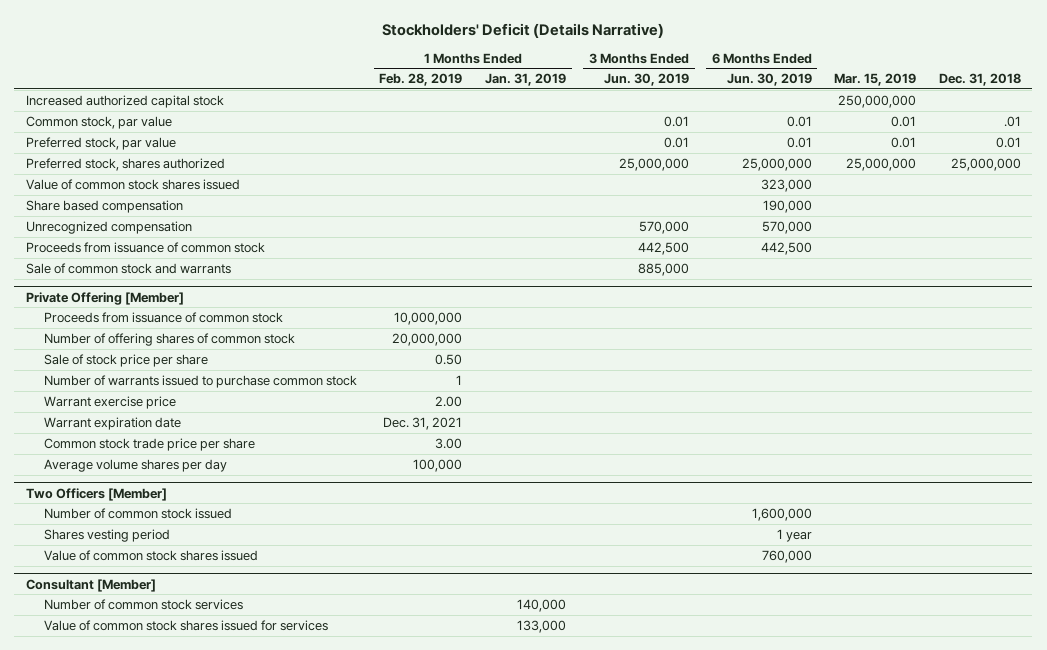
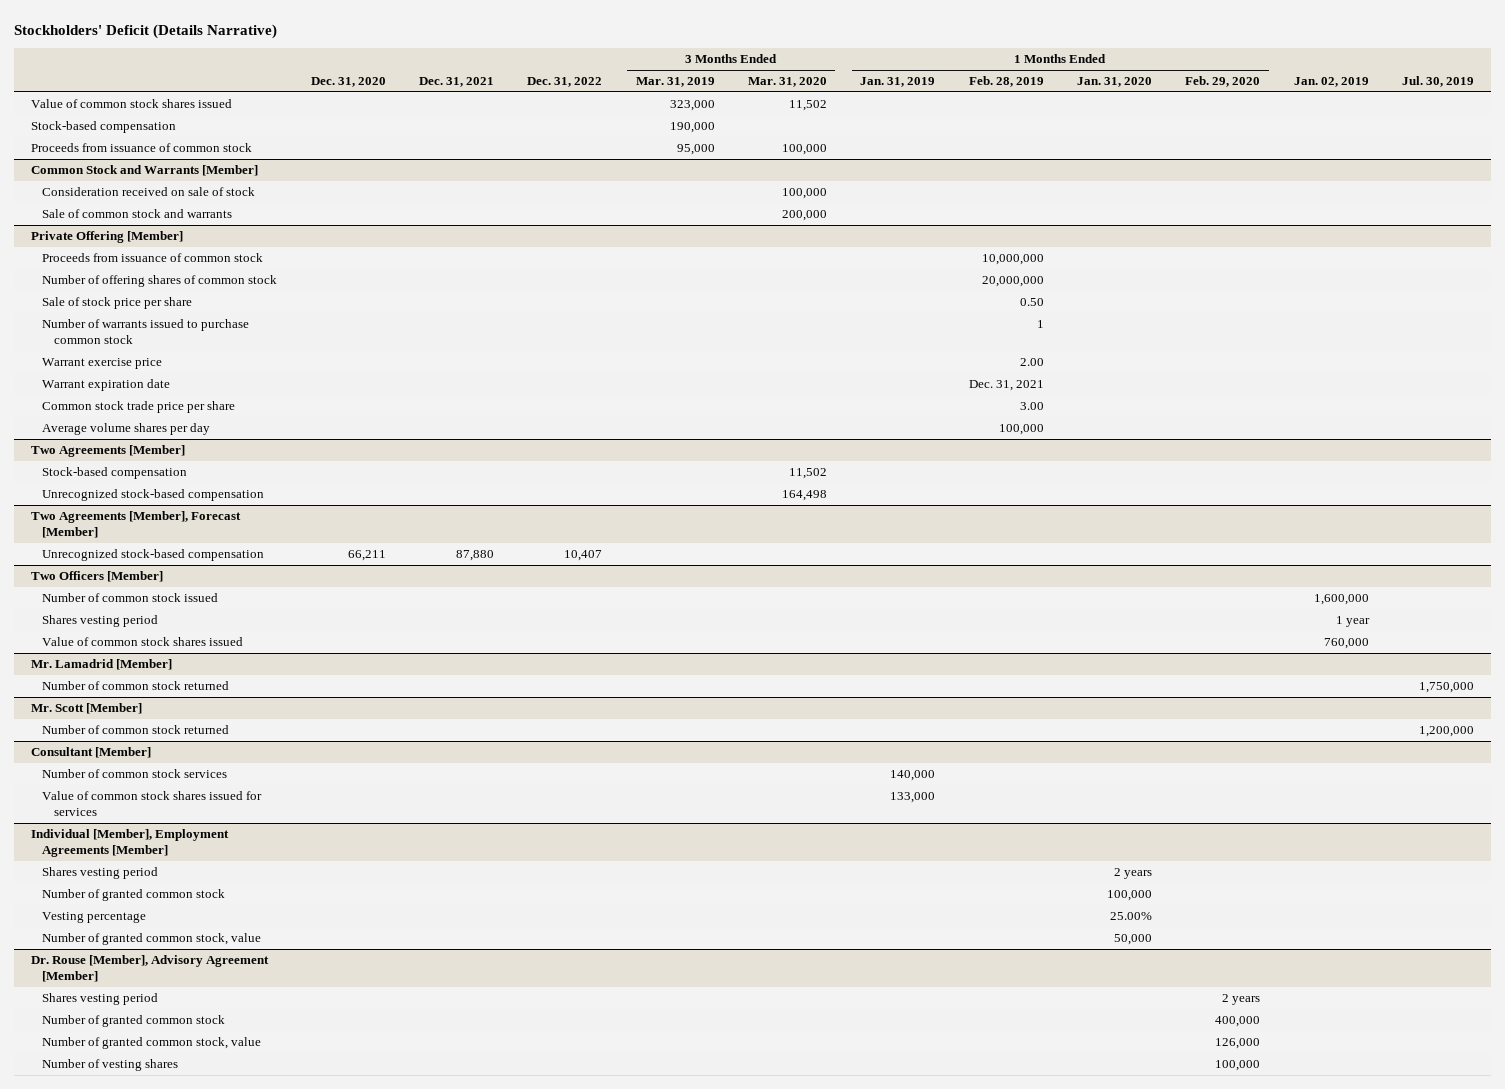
- | 1 Months Ended Feb. 28, 2019 | 1 Months Ended Jan. 31, 2019 | 3 Months Ended Jun. 30, 2019 | 6 Months Ended Jun. 30, 2019 | Mar. 15, 2019 | Dec. 31, 2018
+ | Dec. 31, 2020 | Dec. 31, 2021 | Dec. 31, 2022 | 3 Months Ended Mar. 31, 2019 | 3 Months Ended Mar. 31, 2020 | 1 Months Ended Jan. 31, 2019 | 1 Months Ended Feb. 28, 2019 | 1 Months Ended Jan. 31, 2020 | 1 Months Ended Feb. 29, 2020 | Jan. 02, 2019 | Jul. 30, 2019
- Increased authorized capital stock | | | | | 250,000,000 |
- Common stock, par value | | | 0.01 | 0.01 | 0.01 | .01
- Preferred stock, par value | | | 0.01 | 0.01 | 0.01 | 0.01
- Preferred stock, shares authorized | | | 25,000,000 | 25,000,000 | 25,000,000 | 25,000,000
- Share based compensation | | | | 190,000 | |
- Unrecognized compensation | | | 570,000 | 570,000 | |
+ Stock-based compensation | | | | 190,000 | | | | | | |
- Sale of common stock and warrants | | | 885,000 | | |
+ Common Stock and Warrants [Member]
+ Consideration received on sale of stock | | | | | 100,000 | | | | | |
+ Sale of common stock and warrants | | | | | 200,000 | | | | | |
+ Two Agreements [Member]
+ Stock-based compensation | | | | | 11,502 | | | | | |
+ Unrecognized stock-based compensation | | | | | 164,498 | | | | | |
+ Two Agreements [Member], Forecast [Member]
+ Unrecognized stock-based compensation | 66,211 | 87,880 | 10,407 | | | | | | | |
+ Mr. Lamadrid [Member]
+ Number of common stock returned | | | | | | | | | | | 1,750,000
+ Mr. Scott [Member]
+ Number of common stock returned | | | | | | | | | | | 1,200,000
+ Individual [Member], Employment Agreements [Member]
+ Shares vesting period | | | | | | | | 2 years | | |
+ Number of granted common stock | | | | | | | | 100,000 | | |
+ Vesting percentage | | | | | | | | 25.00% | | |
+ Number of granted common stock, value | | | | | | | | 50,000 | | |
+ Dr. Rouse [Member], Advisory Agreement [Member]
+ Shares vesting period | | | | | | | | | 2 years | |
+ Number of granted common stock | | | | | | | | | 400,000 | |
+ Number of granted common stock, value | | | | | | | | | 126,000 | |
+ Number of vesting shares | | | | | | | | | 100,000 | |

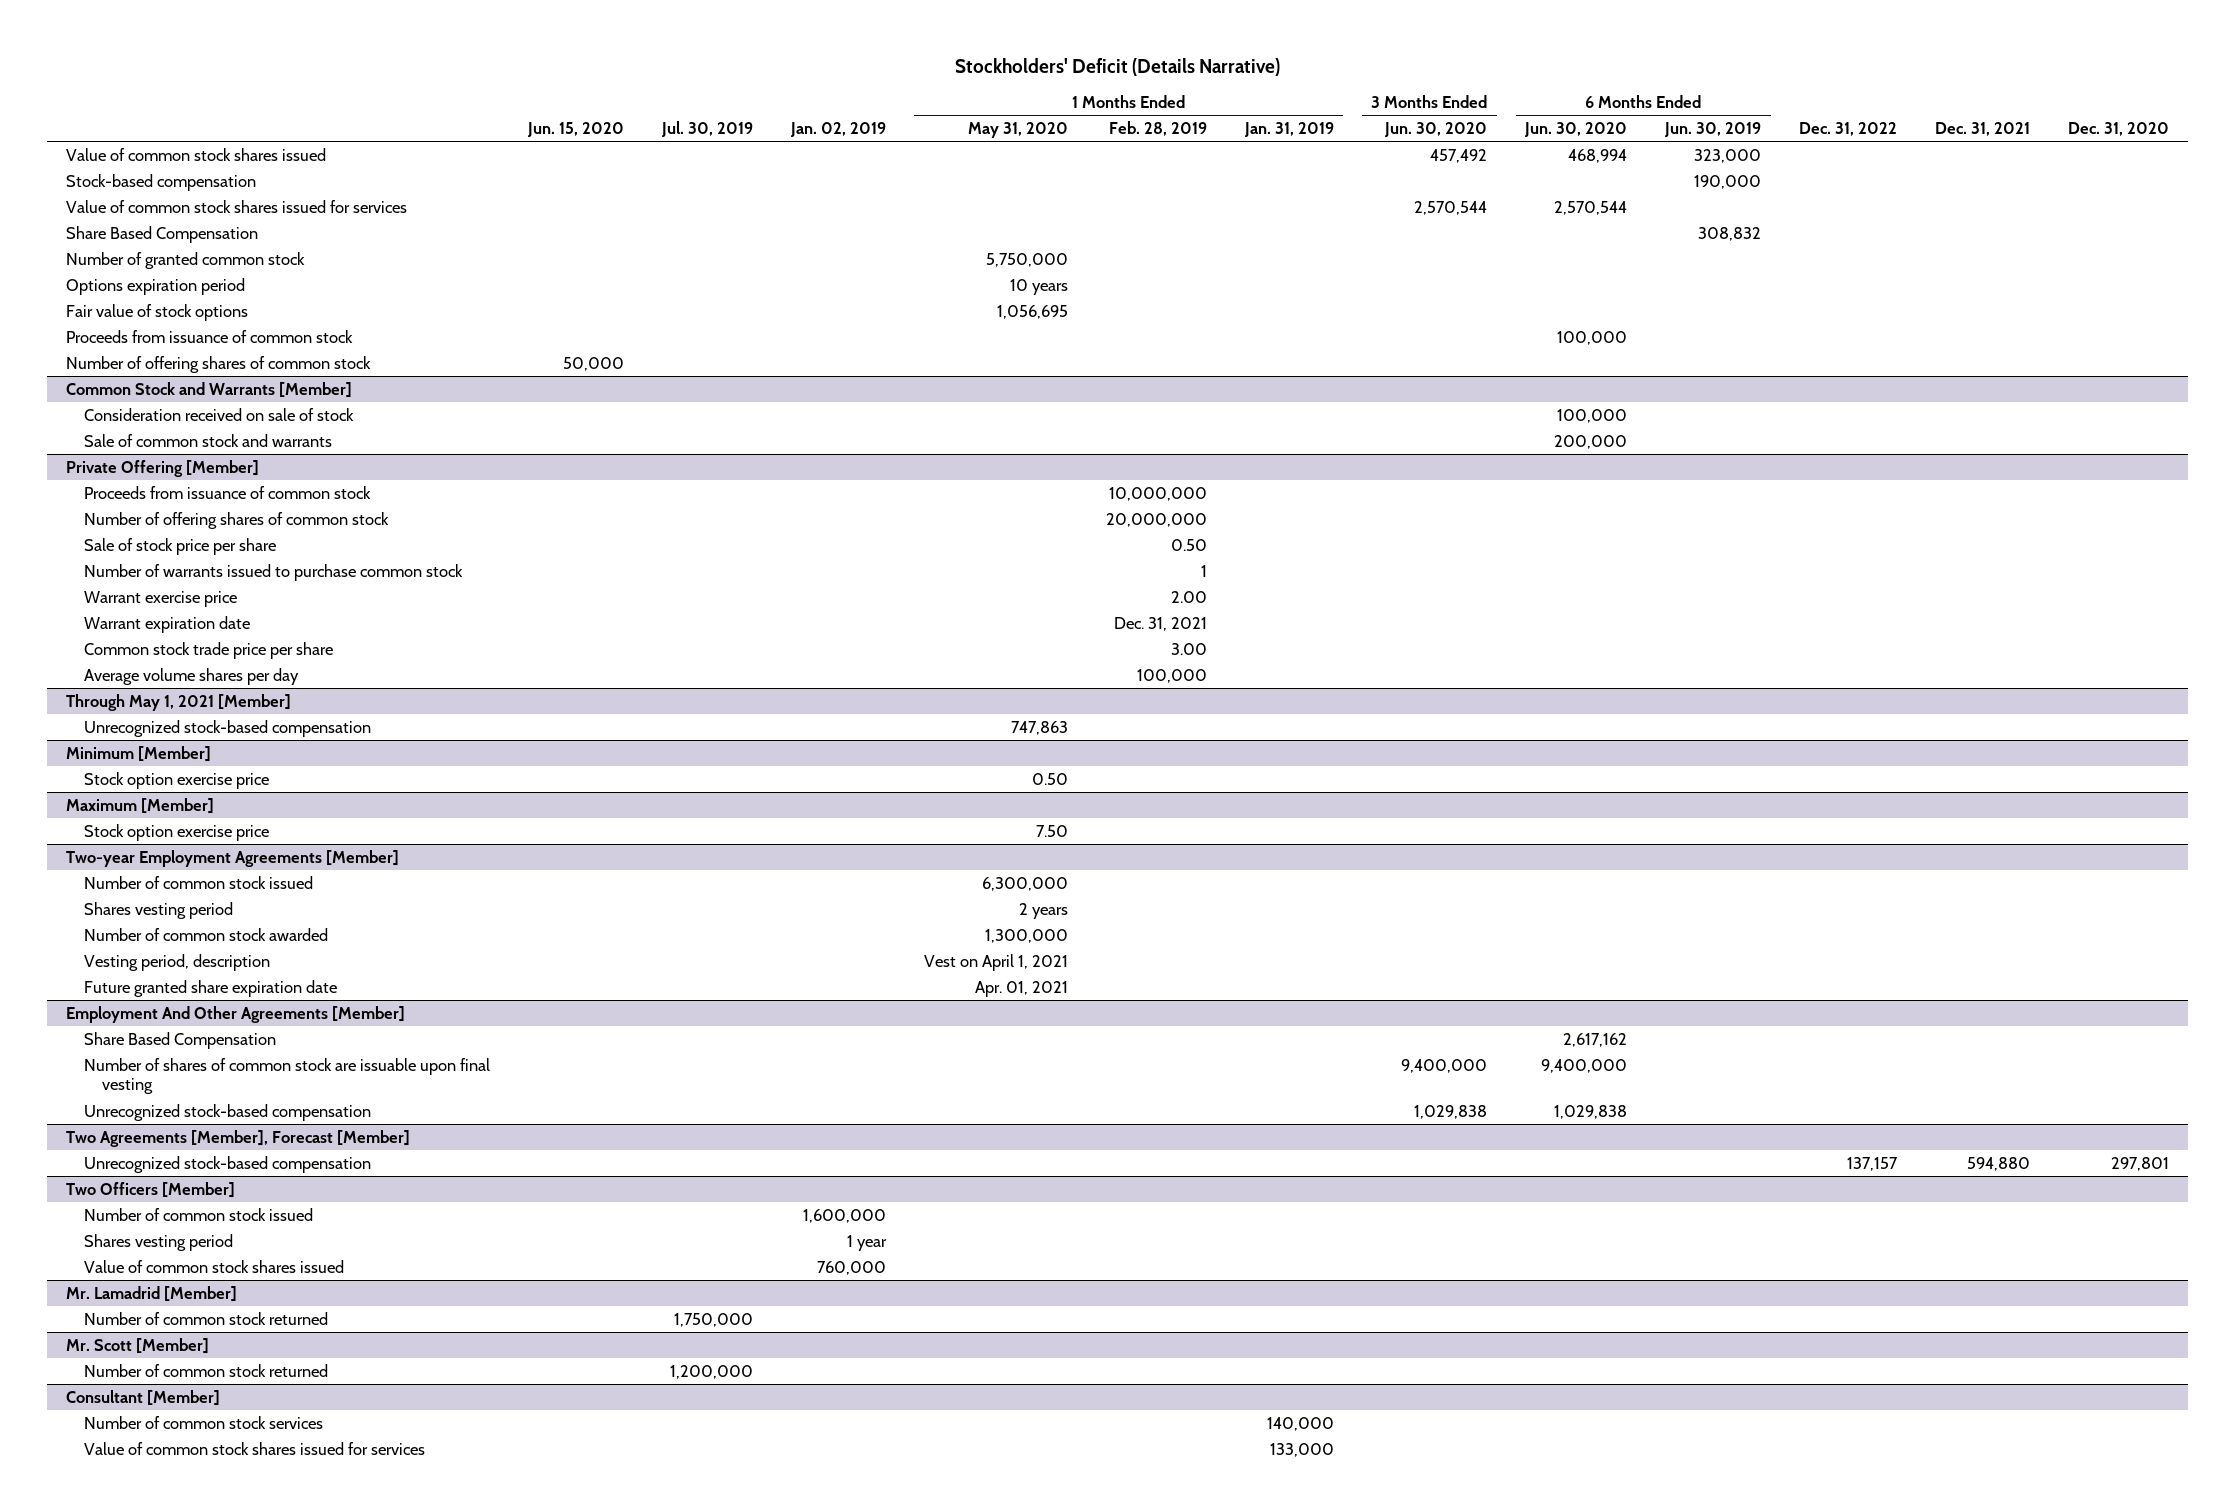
- | Dec. 31, 2020 | Dec. 31, 2021 | Dec. 31, 2022 | 3 Months Ended Mar. 31, 2019 | 3 Months Ended Mar. 31, 2020 | 1 Months Ended Jan. 31, 2019 | 1 Months Ended Feb. 28, 2019 | 1 Months Ended Jan. 31, 2020 | 1 Months Ended Feb. 29, 2020 | Jan. 02, 2019 | Jul. 30, 2019
+ | Jun. 15, 2020 | Jul. 30, 2019 | Jan. 02, 2019 | 1 Months Ended May 31, 2020 | 1 Months Ended Feb. 28, 2019 | 1 Months Ended Jan. 31, 2019 | 3 Months Ended Jun. 30, 2020 | 6 Months Ended Jun. 30, 2020 | 6 Months Ended Jun. 30, 2019 | Dec. 31, 2022 | Dec. 31, 2021 | Dec. 31, 2020
+ Value of common stock shares issued for services | | | | | | | 2,570,544 | 2,570,544 | | | |
+ Share Based Compensation | | | | | | | | | 308,832 | | |
+ Number of granted common stock | | | | 5,750,000 | | | | | | | |
+ Options expiration period | | | | 10 years | | | | | | | |
+ Fair value of stock options | | | | 1,056,695 | | | | | | | |
+ Number of offering shares of common stock | 50,000 | | | | | | | | | | |
- Two Agreements [Member]
- Stock-based compensation | | | | | 11,502 | | | | | |
- Unrecognized stock-based compensation | | | | | 164,498 | | | | | |
+ Through May 1, 2021 [Member]
+ Unrecognized stock-based compensation | | | | 747,863 | | | | | | | |
+ Minimum [Member]
+ Stock option exercise price | | | | 0.50 | | | | | | | |
+ Maximum [Member]
+ Stock option exercise price | | | | 7.50 | | | | | | | |
+ Two-year Employment Agreements [Member]
+ Number of common stock issued | | | | 6,300,000 | | | | | | | |
+ Shares vesting period | | | | 2 years | | | | | | | |
+ Number of common stock awarded | | | | 1,300,000 | | | | | | | |
+ Vesting period, description | | | | Vest on April 1, 2021 | | | | | | | |
+ Future granted share expiration date | | | | Apr. 01, 2021 | | | | | | | |
+ Employment And Other Agreements [Member]
+ Share Based Compensation | | | | | | | | 2,617,162 | | | |
+ Number of shares of common stock are issuable upon final vesting | | | | | | | 9,400,000 | 9,400,000 | | | |
+ Unrecognized stock-based compensation | | | | | | | 1,029,838 | 1,029,838 | | | |
@ Two Agreements [Member], Forecast [Member]
- Unrecognized stock-based compensation | 66,211 | 87,880 | 10,407 | | | | | | | |
+ Unrecognized stock-based compensation | | | | | | | | | | 137,157 | 594,880 | 297,801
- Individual [Member], Employment Agreements [Member]
- Shares vesting period | | | | | | | | 2 years | | |
- Number of granted common stock | | | | | | | | 100,000 | | |
- Vesting percentage | | | | | | | | 25.00% | | |
- Number of granted common stock, value | | | | | | | | 50,000 | | |
- Dr. Rouse [Member], Advisory Agreement [Member]
- Shares vesting period | | | | | | | | | 2 years | |
- Number of granted common stock | | | | | | | | | 400,000 | |
- Number of granted common stock, value | | | | | | | | | 126,000 | |
- Number of vesting shares | | | | | | | | | 100,000 | |

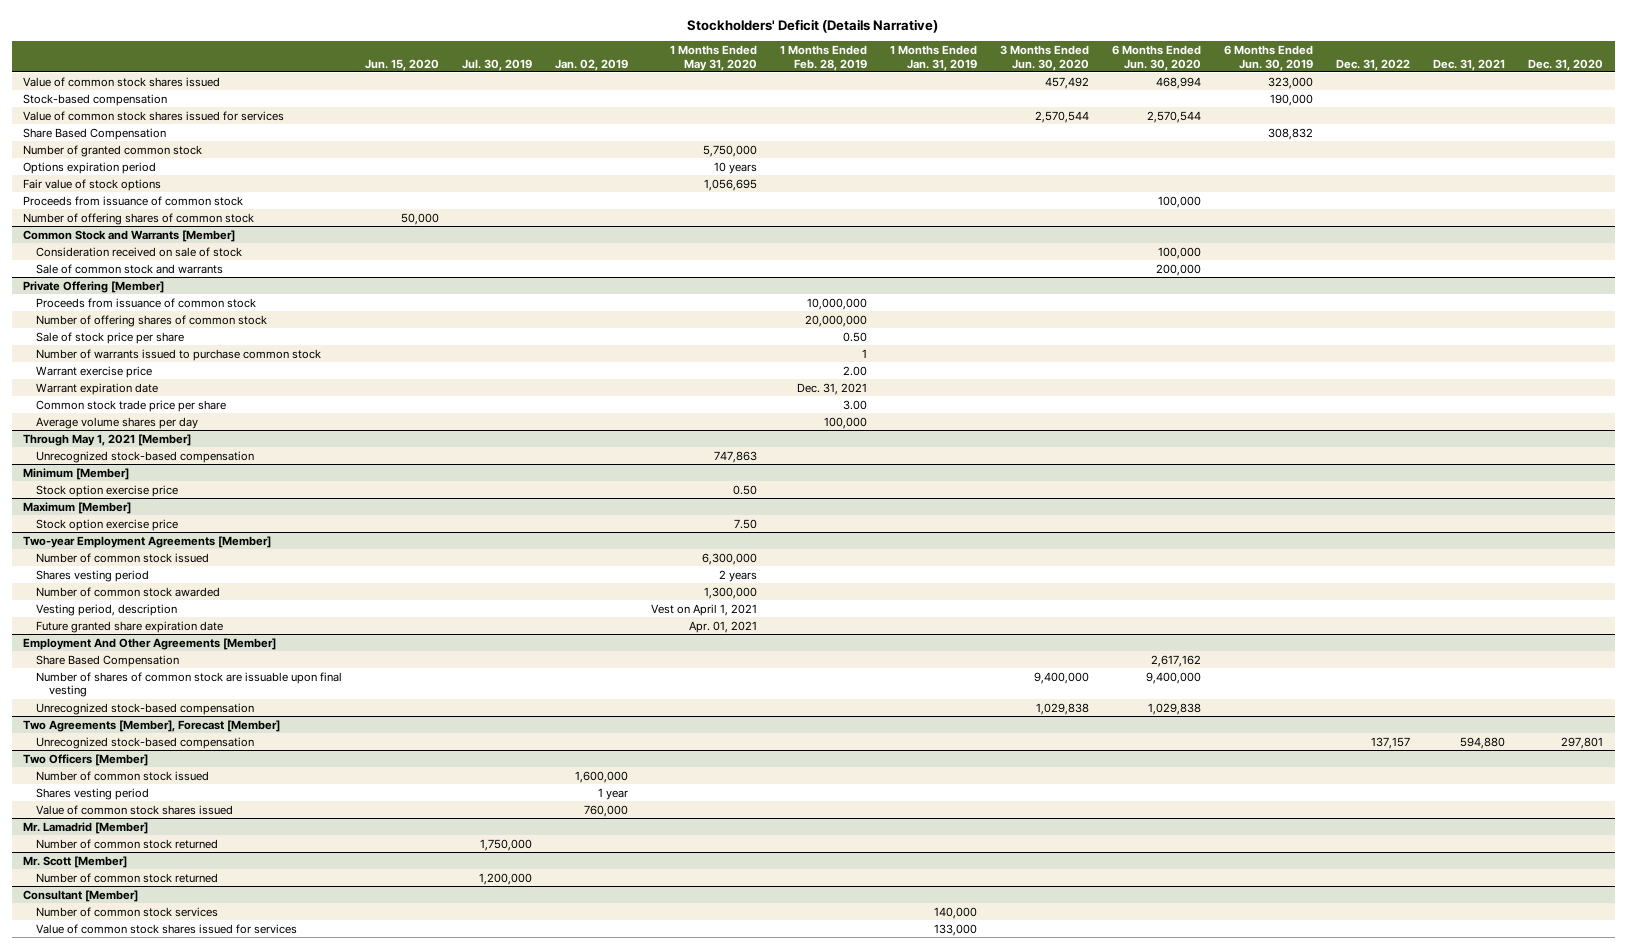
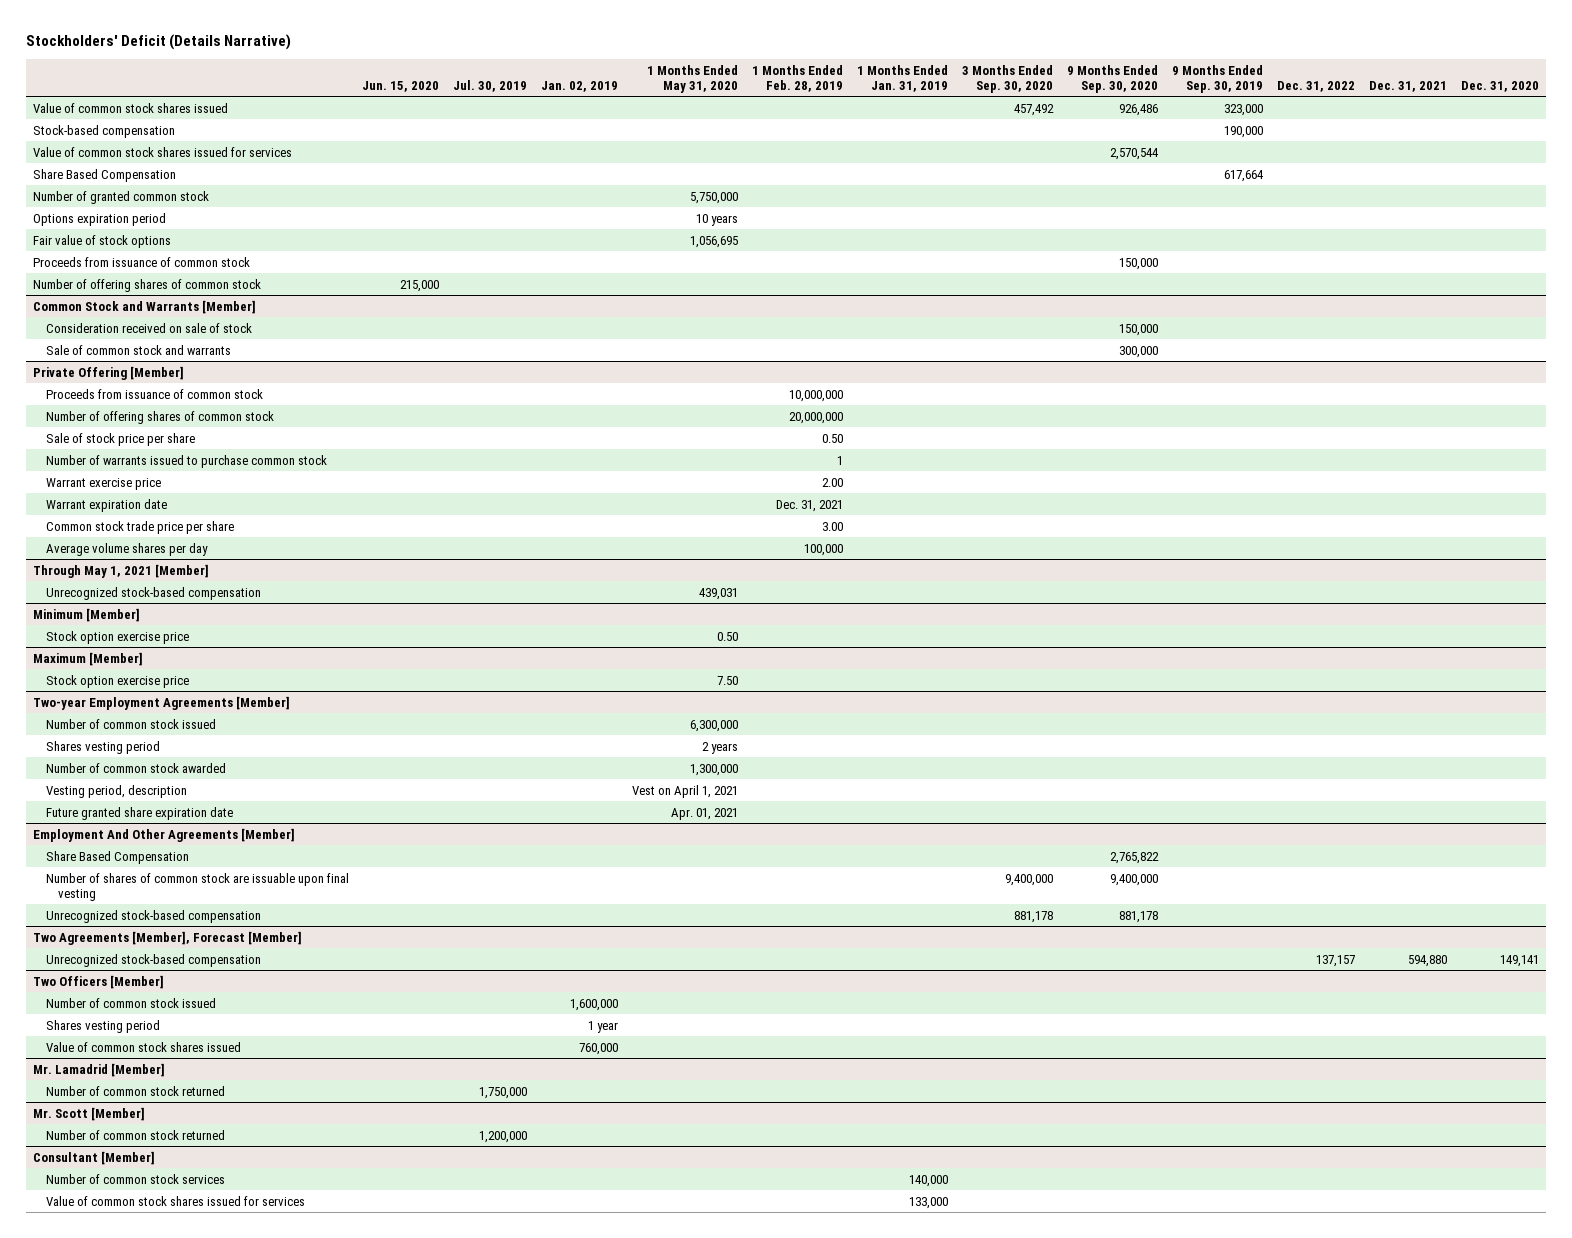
- | Jun. 15, 2020 | Jul. 30, 2019 | Jan. 02, 2019 | 1 Months Ended May 31, 2020 | 1 Months Ended Feb. 28, 2019 | 1 Months Ended Jan. 31, 2019 | 3 Months Ended Jun. 30, 2020 | 6 Months Ended Jun. 30, 2020 | 6 Months Ended Jun. 30, 2019 | Dec. 31, 2022 | Dec. 31, 2021 | Dec. 31, 2020
+ | Jun. 15, 2020 | Jul. 30, 2019 | Jan. 02, 2019 | 1 Months Ended May 31, 2020 | 1 Months Ended Feb. 28, 2019 | 1 Months Ended Jan. 31, 2019 | 3 Months Ended Sep. 30, 2020 | 9 Months Ended Sep. 30, 2020 | 9 Months Ended Sep. 30, 2019 | Dec. 31, 2022 | Dec. 31, 2021 | Dec. 31, 2020
- Number of offering shares of common stock | 50,000 | | | | | | | | | | |
+ Number of offering shares of common stock | 215,000 | | | | | | | | | | |
@ Through May 1, 2021 [Member]
- Unrecognized stock-based compensation | | | | 747,863 | | | | | | | |
+ Unrecognized stock-based compensation | | | | 439,031 | | | | | | | |
@ Two Agreements [Member], Forecast [Member]
- Unrecognized stock-based compensation | | | | | | | | | | 137,157 | 594,880 | 297,801
+ Unrecognized stock-based compensation | | | | | | | | | | 137,157 | 594,880 | 149,141

